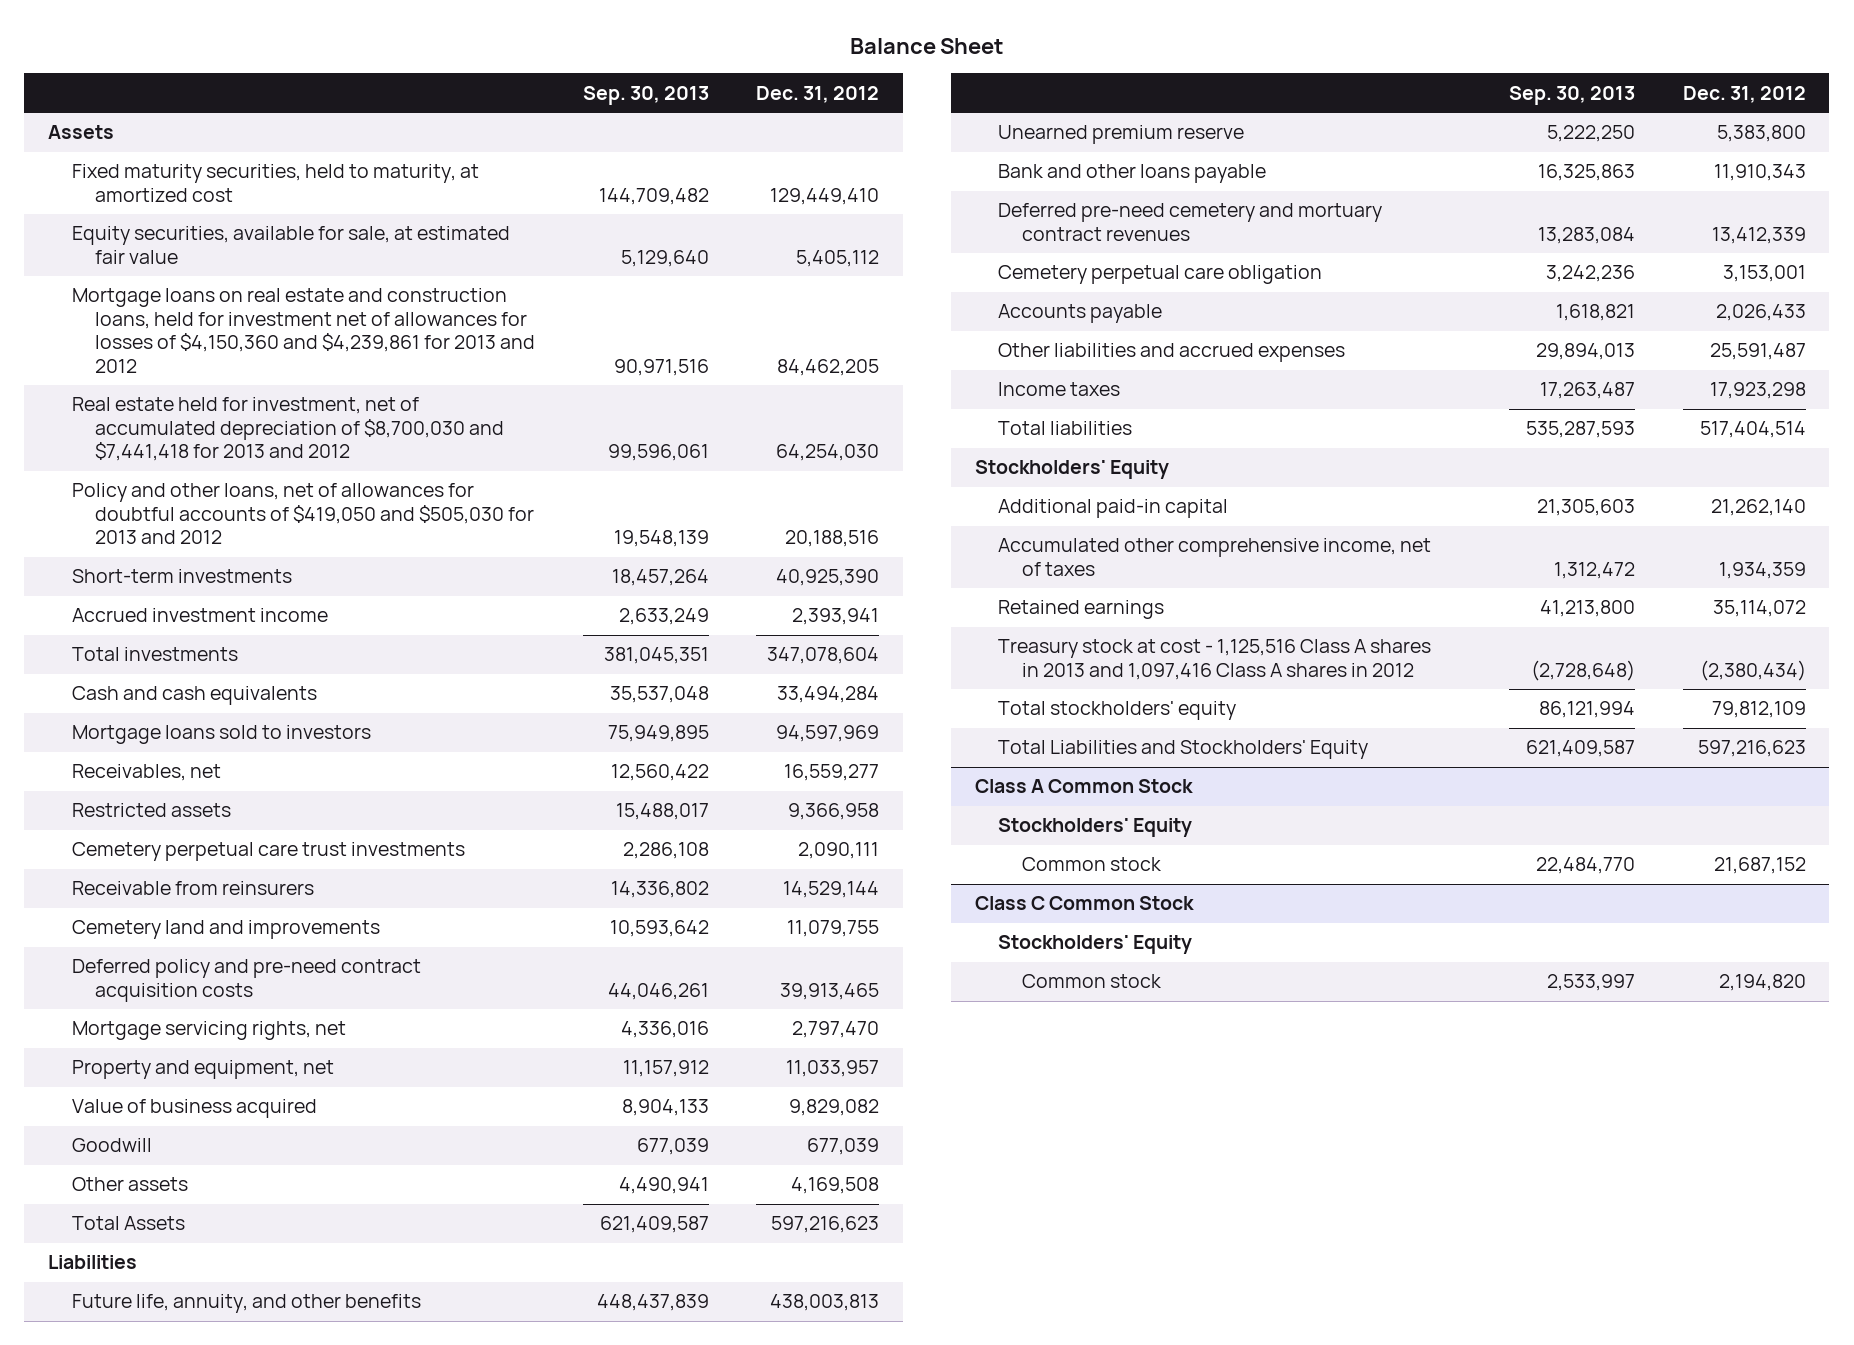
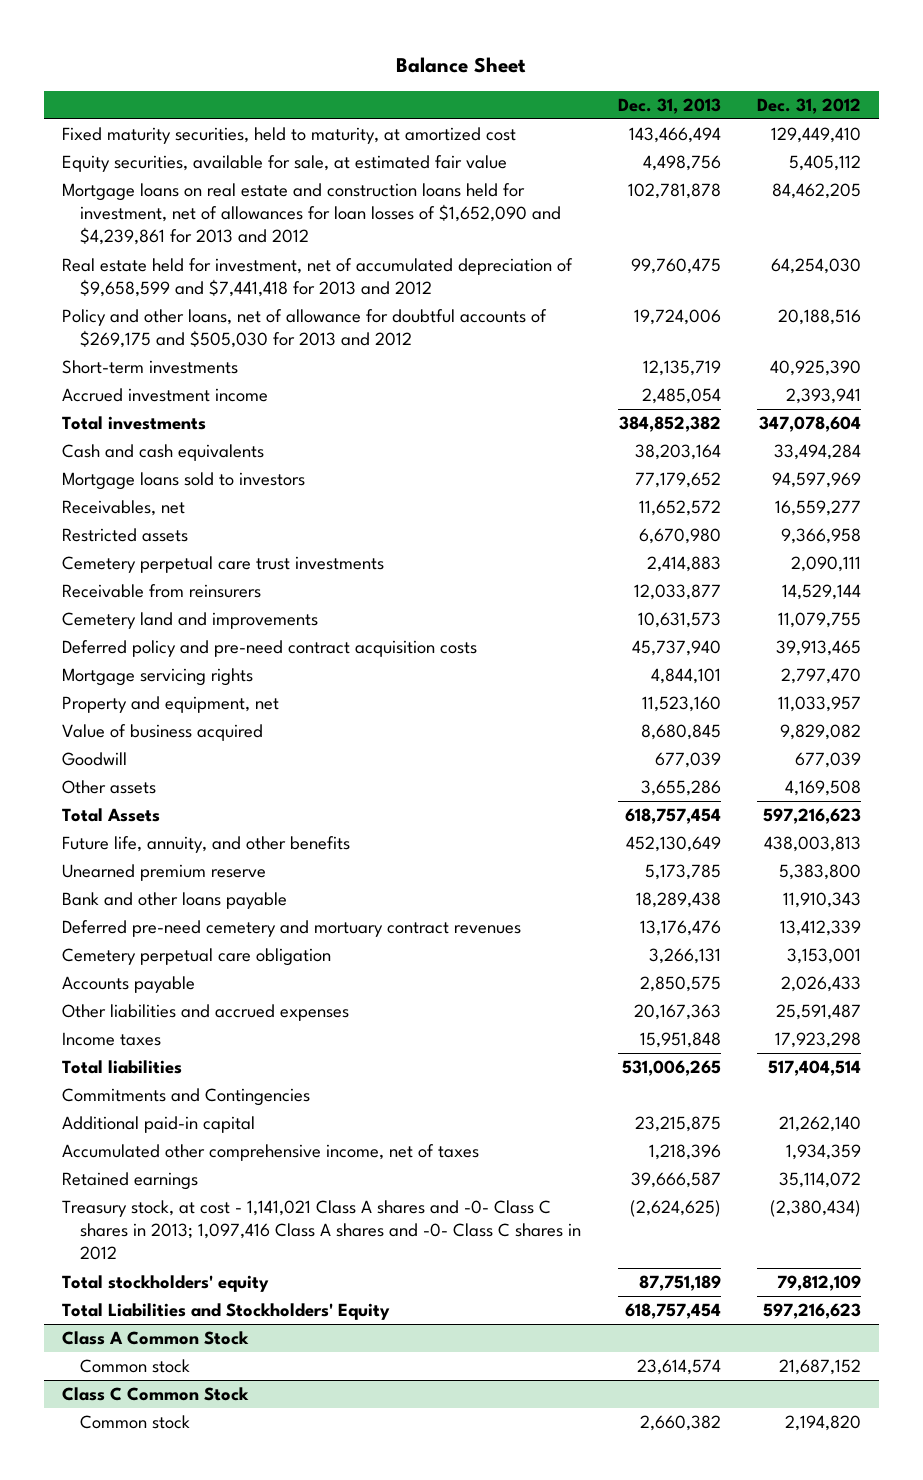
- | Sep. 30, 2013 | Dec. 31, 2012
+ | Dec. 31, 2013 | Dec. 31, 2012
- Assets
- Mortgage loans on real estate and construction loans, held for investment net of allowances for losses of $4,150,360 and $4,239,861 for 2013 and 2012 | 90,971,516 | 84,462,205
- Real estate held for investment, net of accumulated depreciation of $8,700,030 and $7,441,418 for 2013 and 2012 | 99,596,061 | 64,254,030
- Policy and other loans, net of allowances for doubtful accounts of $419,050 and $505,030 for 2013 and 2012 | 19,548,139 | 20,188,516
+ Mortgage loans on real estate and construction loans held for investment, net of allowances for loan losses of $1,652,090 and $4,239,861 for 2013 and 2012 | 102,781,878 | 84,462,205
+ Real estate held for investment, net of accumulated depreciation of $9,658,599 and $7,441,418 for 2013 and 2012 | 99,760,475 | 64,254,030
+ Policy and other loans, net of allowance for doubtful accounts of $269,175 and $505,030 for 2013 and 2012 | 19,724,006 | 20,188,516
- Mortgage servicing rights, net | 4,336,016 | 2,797,470
+ Mortgage servicing rights | 4,844,101 | 2,797,470
- Liabilities
- Stockholders' Equity
+ Commitments and Contingencies
- Treasury stock at cost - 1,125,516 Class A shares in 2013 and 1,097,416 Class A shares in 2012 | (2,728,648) | (2,380,434)
+ Treasury stock, at cost - 1,141,021 Class A shares and -0- Class C shares in 2013; 1,097,416 Class A shares and -0- Class C shares in 2012 | (2,624,625) | (2,380,434)
@ Class A Common Stock
- Stockholders' Equity
@ Class C Common Stock
- Stockholders' Equity

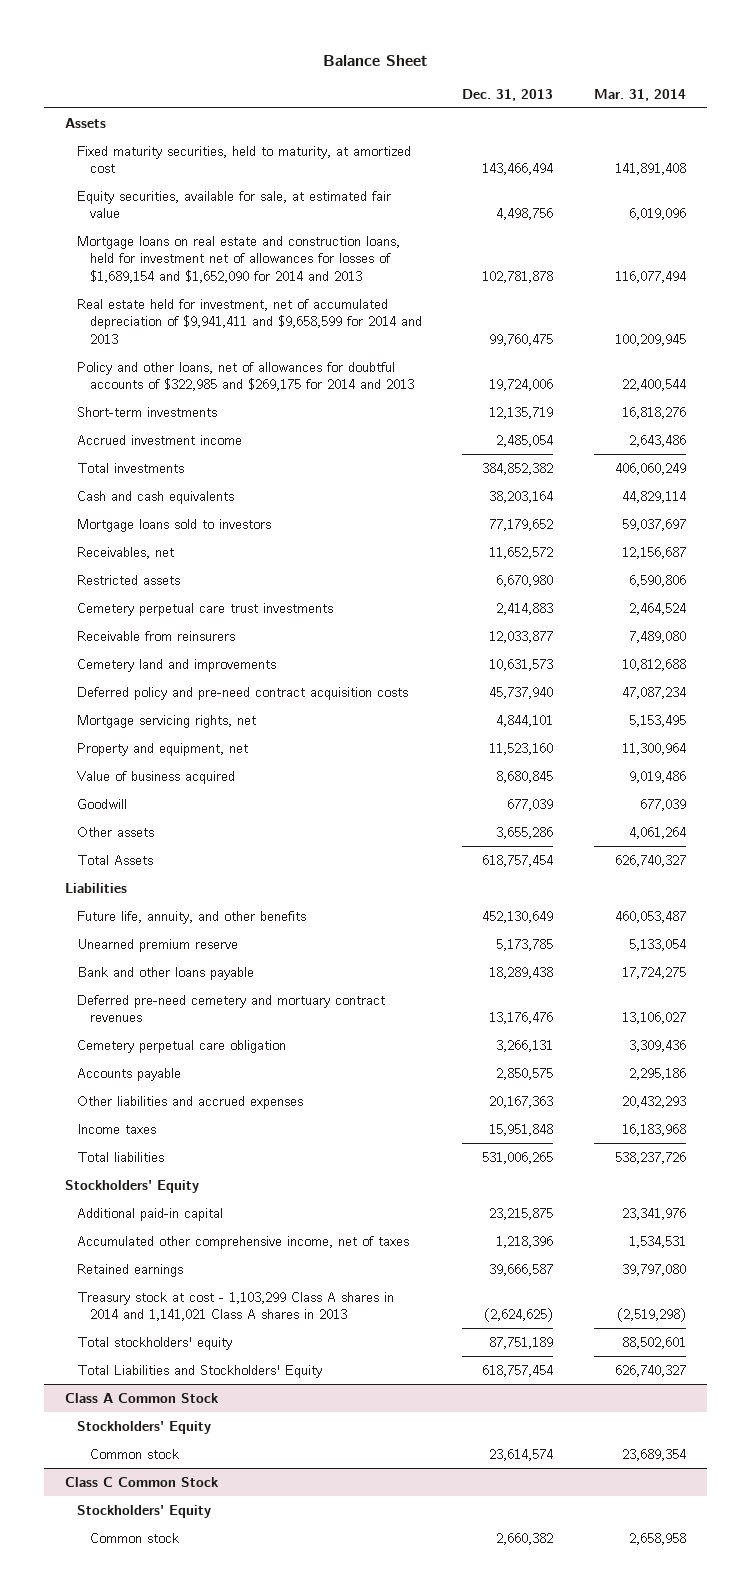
- | Dec. 31, 2013 | Dec. 31, 2012
+ | Dec. 31, 2013 | Mar. 31, 2014
+ Assets
- Mortgage loans on real estate and construction loans held for investment, net of allowances for loan losses of $1,652,090 and $4,239,861 for 2013 and 2012 | 102,781,878 | 84,462,205
- Real estate held for investment, net of accumulated depreciation of $9,658,599 and $7,441,418 for 2013 and 2012 | 99,760,475 | 64,254,030
- Policy and other loans, net of allowance for doubtful accounts of $269,175 and $505,030 for 2013 and 2012 | 19,724,006 | 20,188,516
+ Mortgage loans on real estate and construction loans, held for investment net of allowances for losses of $1,689,154 and $1,652,090 for 2014 and 2013 | 102,781,878 | 116,077,494
+ Real estate held for investment, net of accumulated depreciation of $9,941,411 and $9,658,599 for 2014 and 2013 | 99,760,475 | 100,209,945
+ Policy and other loans, net of allowances for doubtful accounts of $322,985 and $269,175 for 2014 and 2013 | 19,724,006 | 22,400,544
- Mortgage servicing rights | 4,844,101 | 2,797,470
+ Mortgage servicing rights, net | 4,844,101 | 5,153,495
+ Liabilities
- Commitments and Contingencies
+ Stockholders' Equity
- Treasury stock, at cost - 1,141,021 Class A shares and -0- Class C shares in 2013; 1,097,416 Class A shares and -0- Class C shares in 2012 | (2,624,625) | (2,380,434)
+ Treasury stock at cost - 1,103,299 Class A shares in 2014 and 1,141,021 Class A shares in 2013 | (2,624,625) | (2,519,298)
@ Class A Common Stock
+ Stockholders' Equity
@ Class C Common Stock
+ Stockholders' Equity

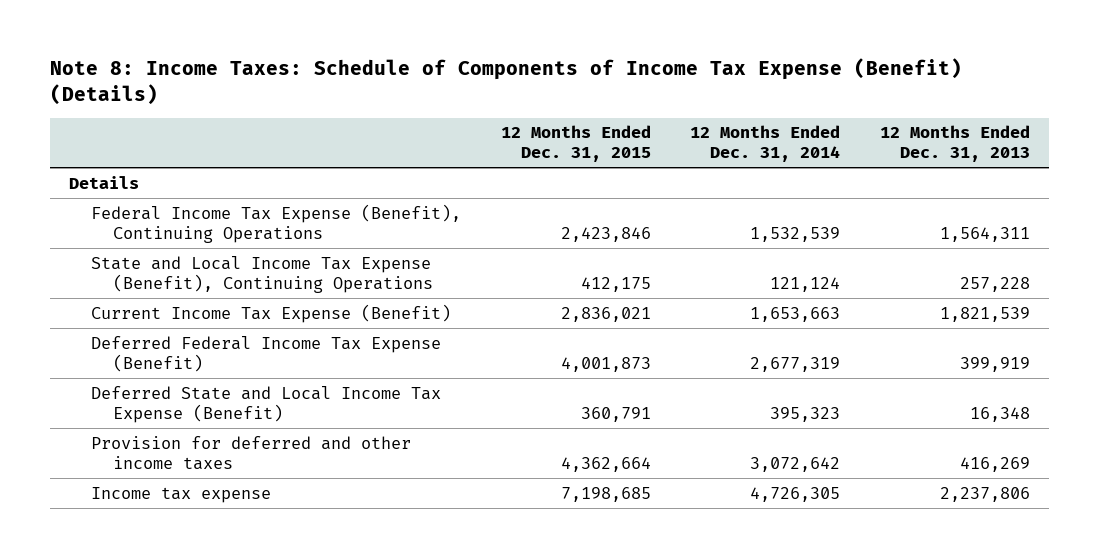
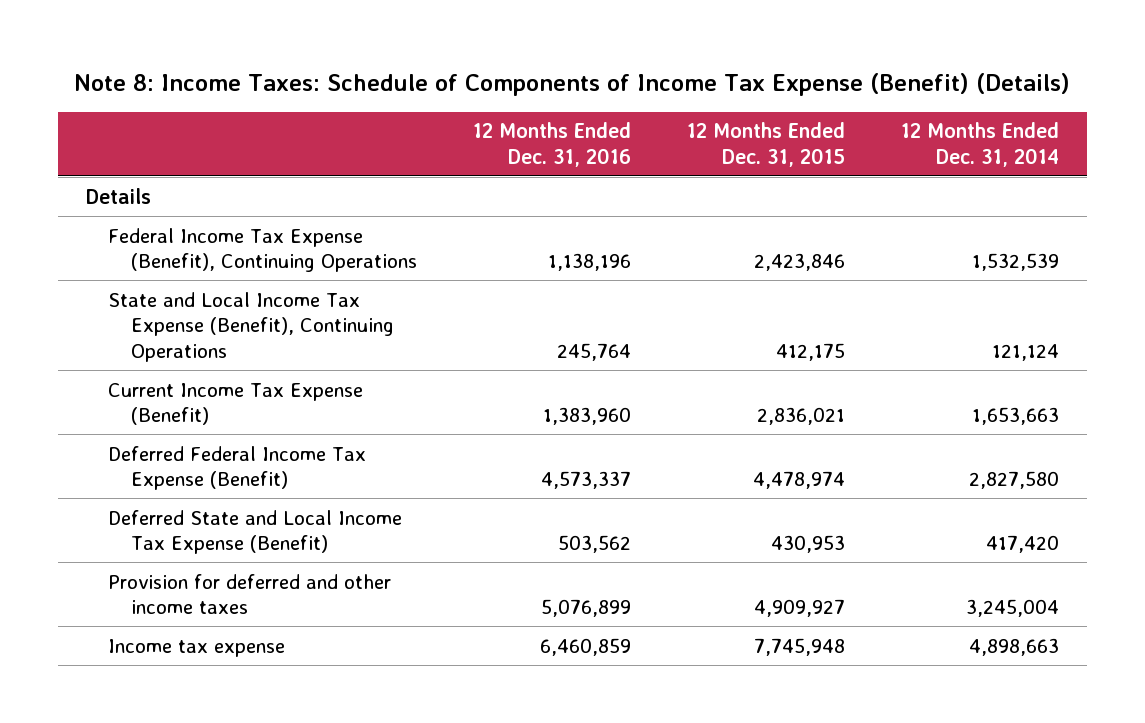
- | 12 Months Ended Dec. 31, 2015 | 12 Months Ended Dec. 31, 2014 | 12 Months Ended Dec. 31, 2013
+ | 12 Months Ended Dec. 31, 2016 | 12 Months Ended Dec. 31, 2015 | 12 Months Ended Dec. 31, 2014
- Deferred Federal Income Tax Expense (Benefit) | 4,001,873 | 2,677,319 | 399,919
- Deferred State and Local Income Tax Expense (Benefit) | 360,791 | 395,323 | 16,348
- Provision for deferred and other income taxes | 4,362,664 | 3,072,642 | 416,269
- Income tax expense | 7,198,685 | 4,726,305 | 2,237,806
+ Deferred Federal Income Tax Expense (Benefit) | 4,573,337 | 4,478,974 | 2,827,580
+ Deferred State and Local Income Tax Expense (Benefit) | 503,562 | 430,953 | 417,420
+ Provision for deferred and other income taxes | 5,076,899 | 4,909,927 | 3,245,004
+ Income tax expense | 6,460,859 | 7,745,948 | 4,898,663

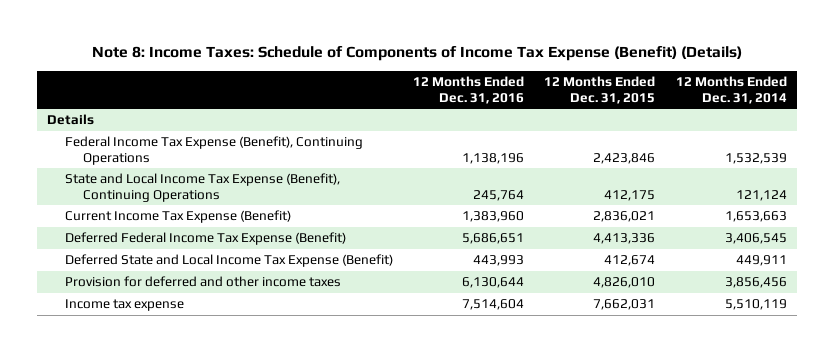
- Deferred Federal Income Tax Expense (Benefit) | 4,573,337 | 4,478,974 | 2,827,580
- Deferred State and Local Income Tax Expense (Benefit) | 503,562 | 430,953 | 417,420
- Provision for deferred and other income taxes | 5,076,899 | 4,909,927 | 3,245,004
- Income tax expense | 6,460,859 | 7,745,948 | 4,898,663
+ Deferred Federal Income Tax Expense (Benefit) | 5,686,651 | 4,413,336 | 3,406,545
+ Deferred State and Local Income Tax Expense (Benefit) | 443,993 | 412,674 | 449,911
+ Provision for deferred and other income taxes | 6,130,644 | 4,826,010 | 3,856,456
+ Income tax expense | 7,514,604 | 7,662,031 | 5,510,119

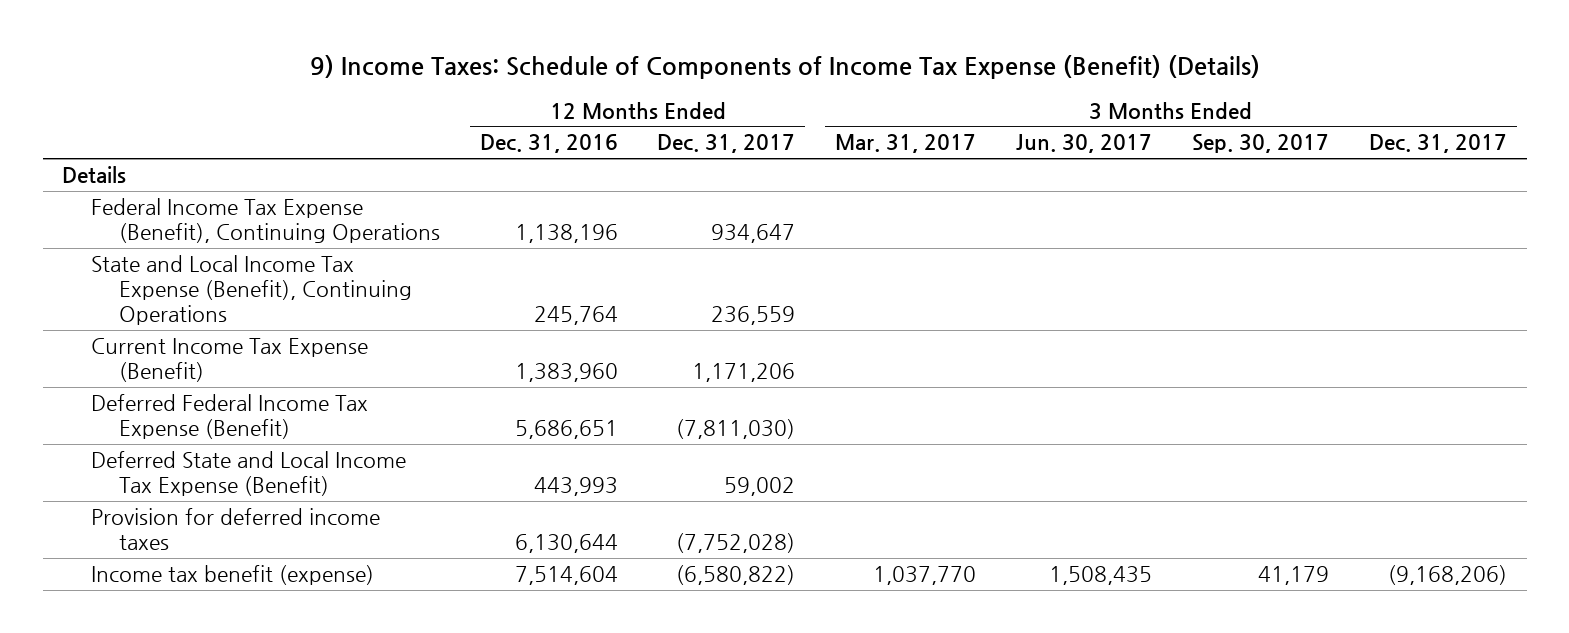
- Note 8: Income Taxes: Schedule of Components of Income Tax Expense (Benefit) (Details)
+ 9) Income Taxes: Schedule of Components of Income Tax Expense (Benefit) (Details)
- | 12 Months Ended Dec. 31, 2016 | 12 Months Ended Dec. 31, 2015 | 12 Months Ended Dec. 31, 2014
+ | 12 Months Ended Dec. 31, 2016 | 12 Months Ended Dec. 31, 2017 | 3 Months Ended Mar. 31, 2017 | 3 Months Ended Jun. 30, 2017 | 3 Months Ended Sep. 30, 2017 | 3 Months Ended Dec. 31, 2017
- Provision for deferred and other income taxes | 6,130,644 | 4,826,010 | 3,856,456
- Income tax expense | 7,514,604 | 7,662,031 | 5,510,119
+ Provision for deferred income taxes | 6,130,644 | (7,752,028) | | | |
+ Income tax benefit (expense) | 7,514,604 | (6,580,822) | 1,037,770 | 1,508,435 | 41,179 | (9,168,206)

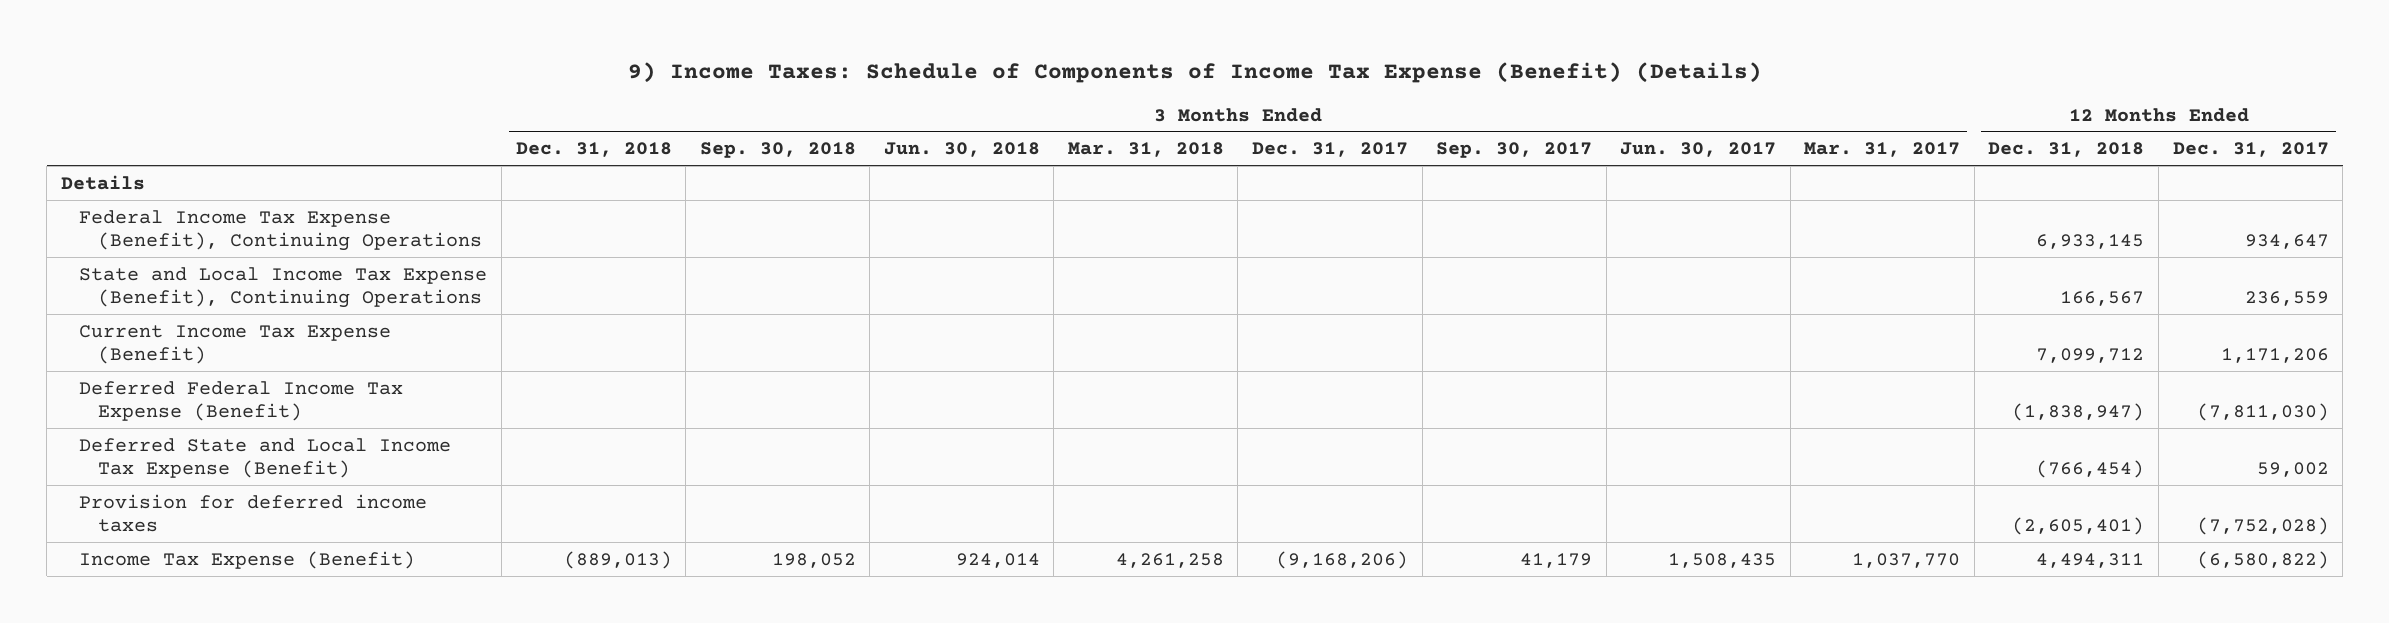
- | 12 Months Ended Dec. 31, 2016 | 12 Months Ended Dec. 31, 2017 | 3 Months Ended Mar. 31, 2017 | 3 Months Ended Jun. 30, 2017 | 3 Months Ended Sep. 30, 2017 | 3 Months Ended Dec. 31, 2017
+ | 3 Months Ended Dec. 31, 2018 | 3 Months Ended Sep. 30, 2018 | 3 Months Ended Jun. 30, 2018 | 3 Months Ended Mar. 31, 2018 | 3 Months Ended Dec. 31, 2017 | 3 Months Ended Sep. 30, 2017 | 3 Months Ended Jun. 30, 2017 | 3 Months Ended Mar. 31, 2017 | 12 Months Ended Dec. 31, 2018 | 12 Months Ended Dec. 31, 2017
- Income tax benefit (expense) | 7,514,604 | (6,580,822) | 1,037,770 | 1,508,435 | 41,179 | (9,168,206)
+ Income Tax Expense (Benefit) | (889,013) | 198,052 | 924,014 | 4,261,258 | (9,168,206) | 41,179 | 1,508,435 | 1,037,770 | 4,494,311 | (6,580,822)

